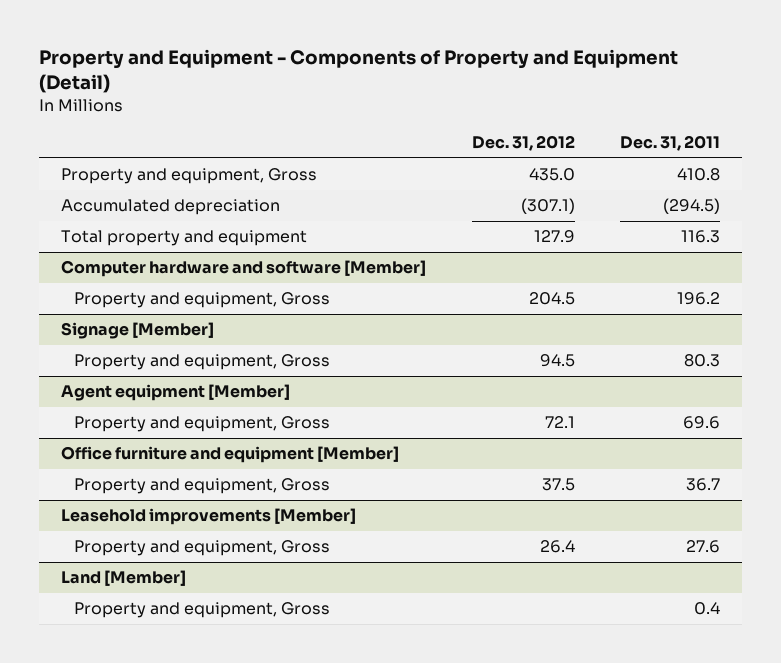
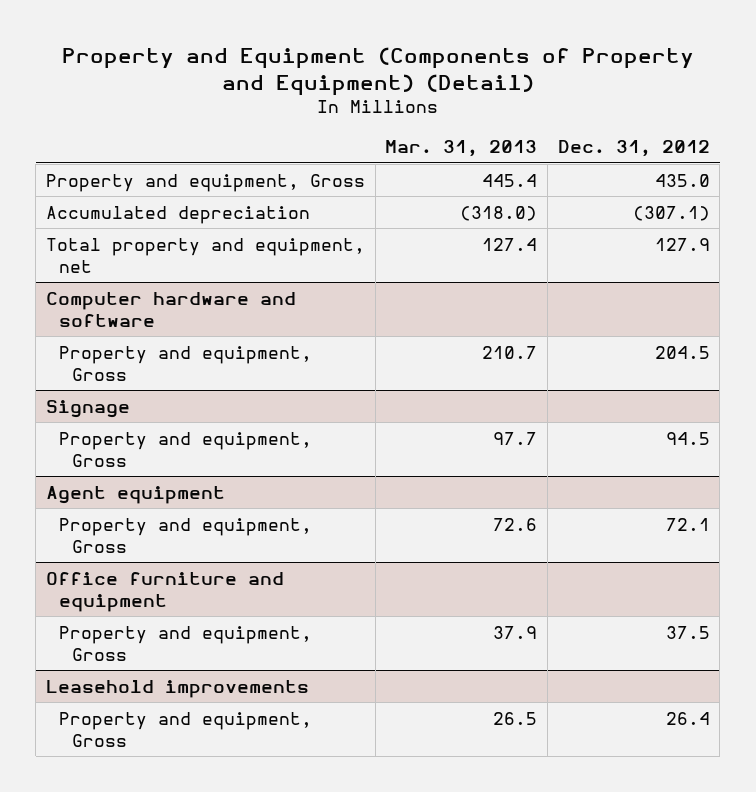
- Property and Equipment - Components of Property and Equipment (Detail)
+ Property and Equipment (Components of Property and Equipment) (Detail)
- | Dec. 31, 2012 | Dec. 31, 2011
+ | Mar. 31, 2013 | Dec. 31, 2012
- Total property and equipment | 127.9 | 116.3
- Computer hardware and software [Member]
+ Total property and equipment, net | 127.4 | 127.9
+ Computer hardware and software
- Signage [Member]
+ Signage
- Agent equipment [Member]
+ Agent equipment
- Office furniture and equipment [Member]
+ Office furniture and equipment
- Leasehold improvements [Member]
+ Leasehold improvements
- Land [Member]
- Property and equipment, Gross | | 0.4

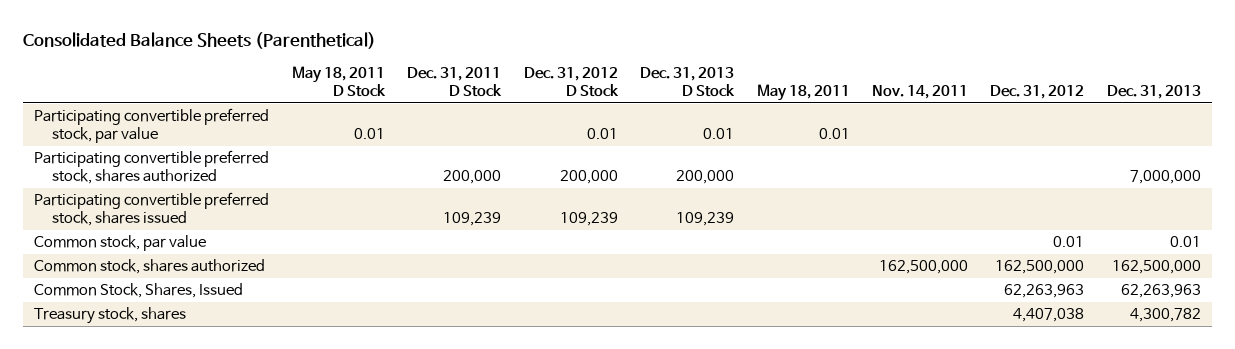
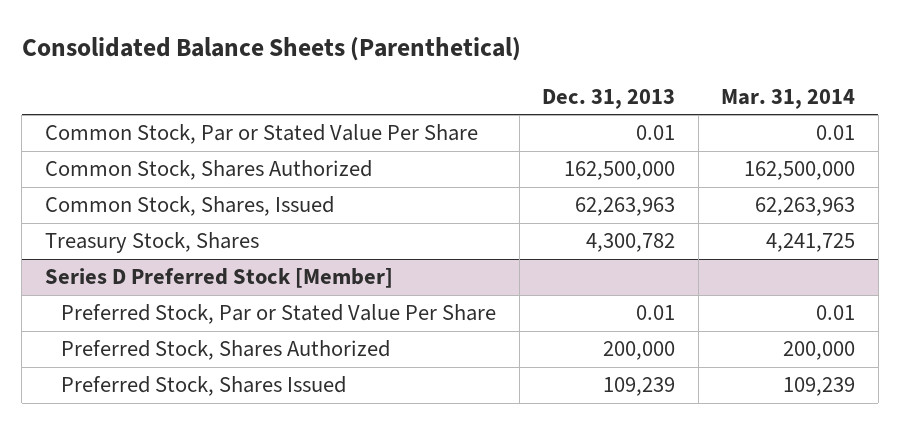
- | May 18, 2011 D Stock | Dec. 31, 2011 D Stock | Dec. 31, 2012 D Stock | Dec. 31, 2013 D Stock | May 18, 2011 | Nov. 14, 2011 | Dec. 31, 2012 | Dec. 31, 2013
+ | Dec. 31, 2013 | Mar. 31, 2014
- Participating convertible preferred stock, par value | 0.01 | | 0.01 | 0.01 | 0.01 | | |
- Participating convertible preferred stock, shares authorized | | 200,000 | 200,000 | 200,000 | | | | 7,000,000
- Participating convertible preferred stock, shares issued | | 109,239 | 109,239 | 109,239 | | | |
- Common stock, par value | | | | | | | 0.01 | 0.01
- Common stock, shares authorized | | | | | | 162,500,000 | 162,500,000 | 162,500,000
+ Common Stock, Par or Stated Value Per Share | 0.01 | 0.01
+ Common Stock, Shares Authorized | 162,500,000 | 162,500,000
- Treasury stock, shares | | | | | | | 4,407,038 | 4,300,782
+ Treasury Stock, Shares | 4,300,782 | 4,241,725
+ Series D Preferred Stock [Member]
+ Preferred Stock, Par or Stated Value Per Share | 0.01 | 0.01
+ Preferred Stock, Shares Authorized | 200,000 | 200,000
+ Preferred Stock, Shares Issued | 109,239 | 109,239

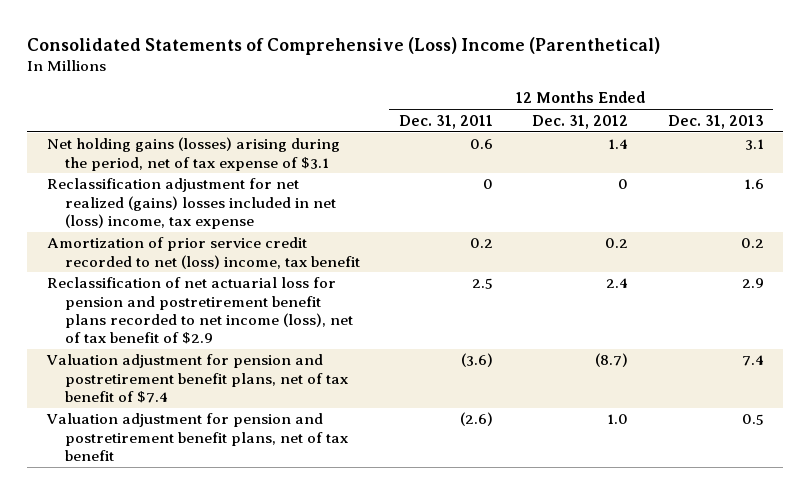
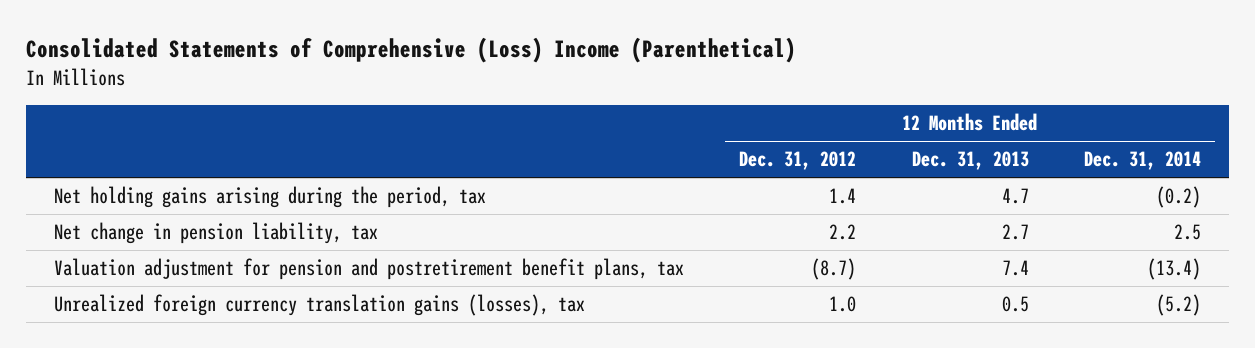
- | 12 Months Ended Dec. 31, 2011 | 12 Months Ended Dec. 31, 2012 | 12 Months Ended Dec. 31, 2013
+ | 12 Months Ended Dec. 31, 2012 | 12 Months Ended Dec. 31, 2013 | 12 Months Ended Dec. 31, 2014
- Net holding gains (losses) arising during the period, net of tax expense of $3.1 | 0.6 | 1.4 | 3.1
- Reclassification adjustment for net realized (gains) losses included in net (loss) income, tax expense | 0 | 0 | 1.6
- Amortization of prior service credit recorded to net (loss) income, tax benefit | 0.2 | 0.2 | 0.2
- Reclassification of net actuarial loss for pension and postretirement benefit plans recorded to net income (loss), net of tax benefit of $2.9 | 2.5 | 2.4 | 2.9
- Valuation adjustment for pension and postretirement benefit plans, net of tax benefit of $7.4 | (3.6) | (8.7) | 7.4
- Valuation adjustment for pension and postretirement benefit plans, net of tax benefit | (2.6) | 1.0 | 0.5
+ Net holding gains arising during the period, tax | 1.4 | 4.7 | (0.2)
+ Net change in pension liability, tax | 2.2 | 2.7 | 2.5
+ Valuation adjustment for pension and postretirement benefit plans, tax | (8.7) | 7.4 | (13.4)
+ Unrealized foreign currency translation gains (losses), tax | 1.0 | 0.5 | (5.2)

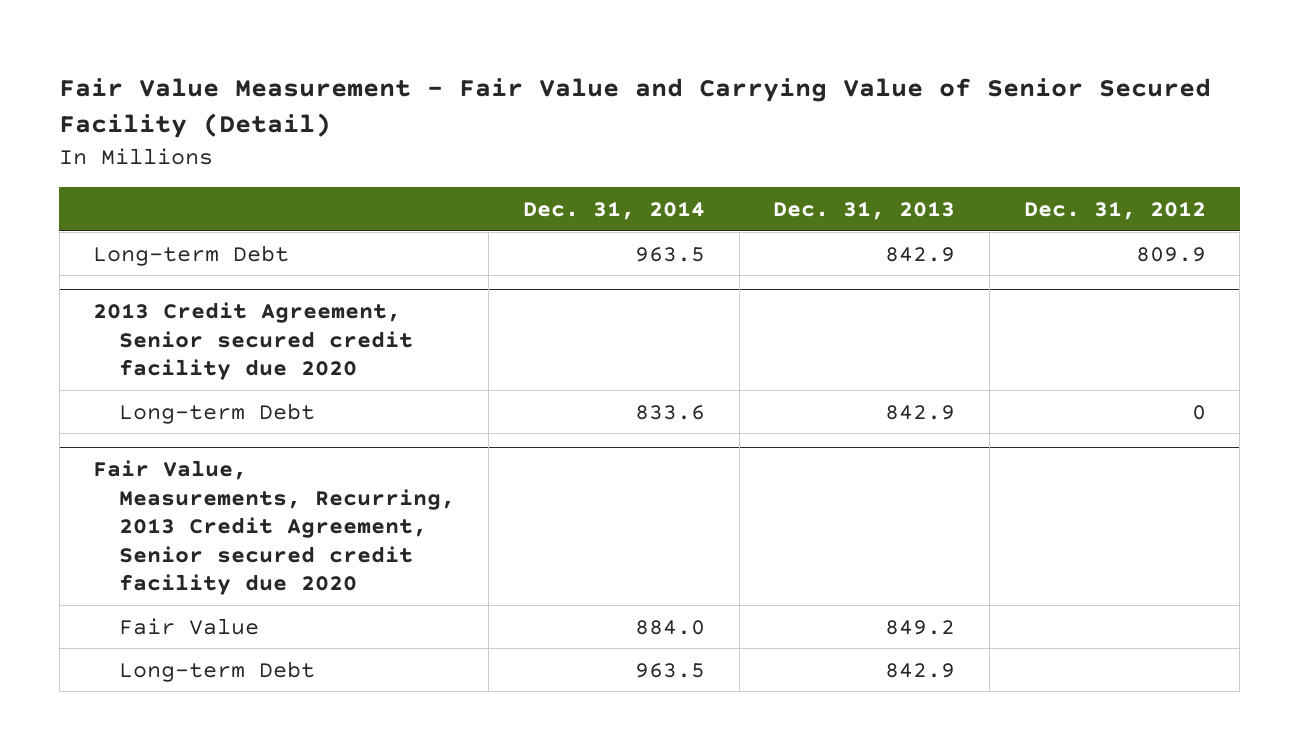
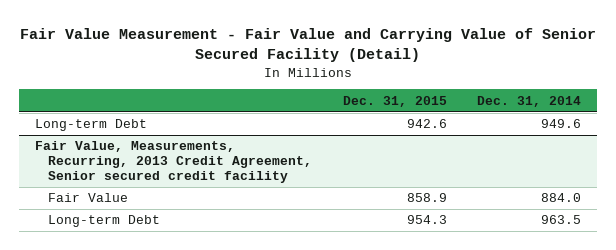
- | Dec. 31, 2014 | Dec. 31, 2013 | Dec. 31, 2012
+ | Dec. 31, 2015 | Dec. 31, 2014
- Long-term Debt | 963.5 | 842.9 | 809.9
- 2013 Credit Agreement, Senior secured credit facility due 2020
- Long-term Debt | 833.6 | 842.9 | 0
- Fair Value, Measurements, Recurring, 2013 Credit Agreement, Senior secured credit facility due 2020
+ Long-term Debt | 942.6 | 949.6
+ Fair Value, Measurements, Recurring, 2013 Credit Agreement, Senior secured credit facility

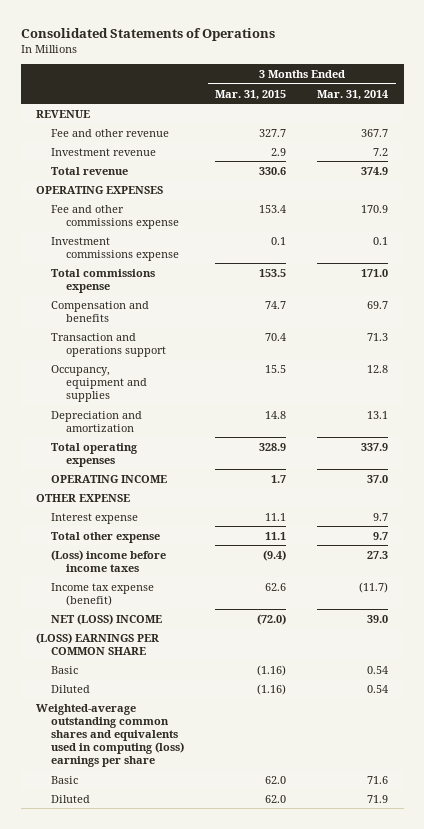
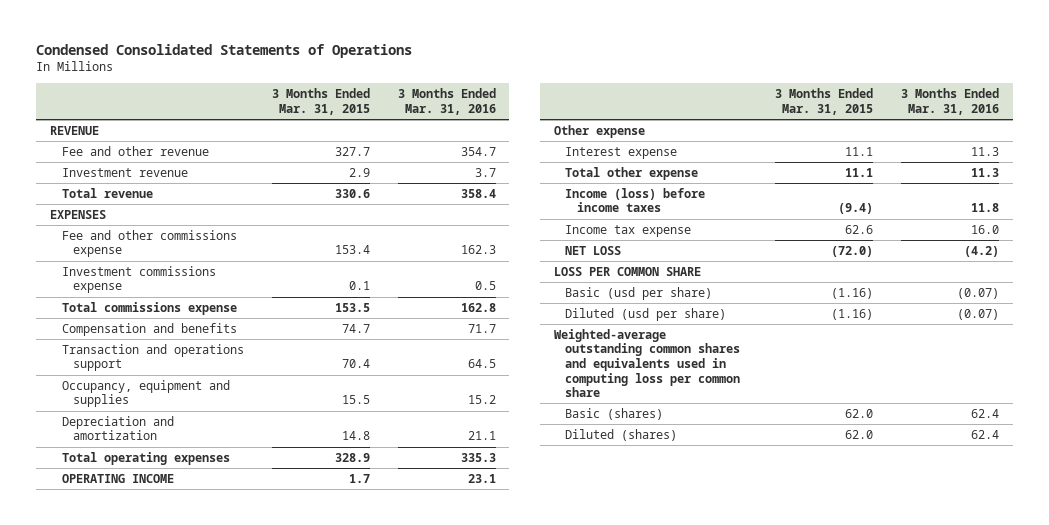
- Consolidated Statements of Operations
+ Condensed Consolidated Statements of Operations
- | 3 Months Ended Mar. 31, 2015 | 3 Months Ended Mar. 31, 2014
+ | 3 Months Ended Mar. 31, 2015 | 3 Months Ended Mar. 31, 2016
- OPERATING EXPENSES
+ EXPENSES
- OTHER EXPENSE
+ Other expense
- (Loss) income before income taxes | (9.4) | 27.3
- Income tax expense (benefit) | 62.6 | (11.7)
- NET (LOSS) INCOME | (72.0) | 39.0
- (LOSS) EARNINGS PER COMMON SHARE
- Basic | (1.16) | 0.54
- Diluted | (1.16) | 0.54
- Weighted-average outstanding common shares and equivalents used in computing (loss) earnings per share
- Basic | 62.0 | 71.6
- Diluted | 62.0 | 71.9
+ Income (loss) before income taxes | (9.4) | 11.8
+ Income tax expense | 62.6 | 16.0
+ NET LOSS | (72.0) | (4.2)
+ LOSS PER COMMON SHARE
+ Basic (usd per share) | (1.16) | (0.07)
+ Diluted (usd per share) | (1.16) | (0.07)
+ Weighted-average outstanding common shares and equivalents used in computing loss per common share
+ Basic (shares) | 62.0 | 62.4
+ Diluted (shares) | 62.0 | 62.4

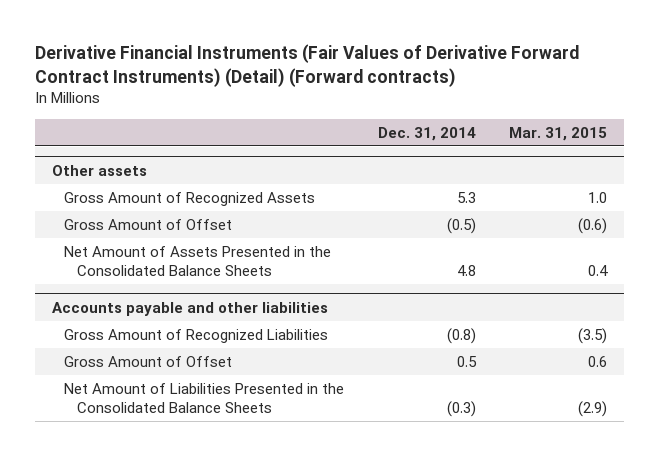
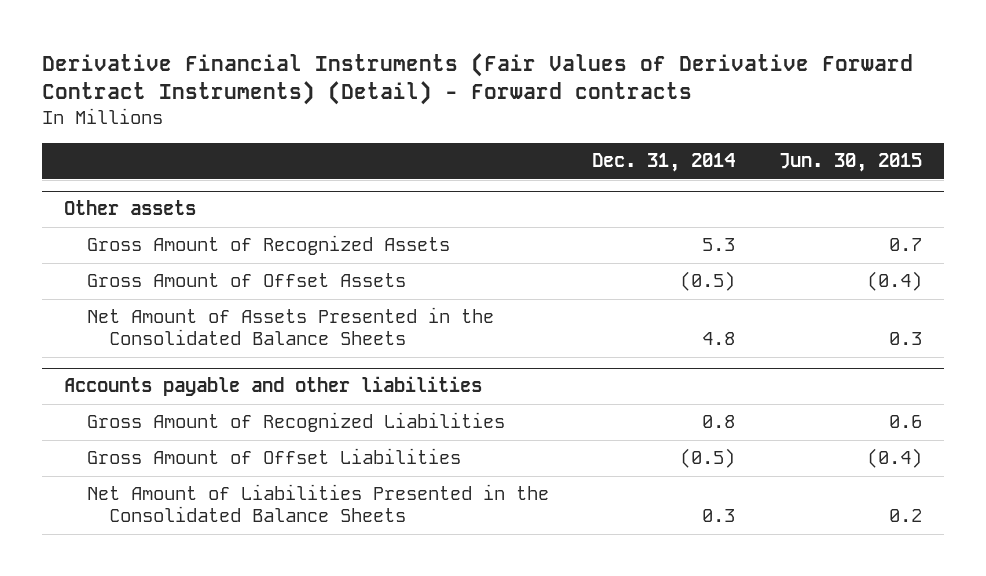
- Derivative Financial Instruments (Fair Values of Derivative Forward Contract Instruments) (Detail) (Forward contracts)
+ Derivative Financial Instruments (Fair Values of Derivative Forward Contract Instruments) (Detail) - Forward contracts
- | Dec. 31, 2014 | Mar. 31, 2015
+ | Dec. 31, 2014 | Jun. 30, 2015
@ Other assets
- Gross Amount of Offset | (0.5) | (0.6)
+ Gross Amount of Offset Assets | (0.5) | (0.4)
@ Accounts payable and other liabilities
- Gross Amount of Recognized Liabilities | (0.8) | (3.5)
- Gross Amount of Offset | 0.5 | 0.6
- Net Amount of Liabilities Presented in the Consolidated Balance Sheets | (0.3) | (2.9)
+ Gross Amount of Recognized Liabilities | 0.8 | 0.6
+ Gross Amount of Offset Liabilities | (0.5) | (0.4)
+ Net Amount of Liabilities Presented in the Consolidated Balance Sheets | 0.3 | 0.2

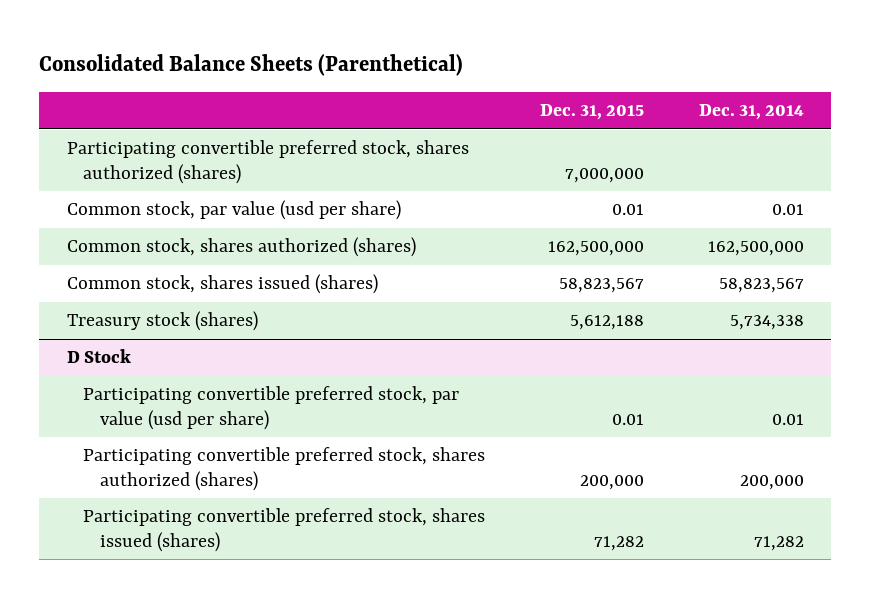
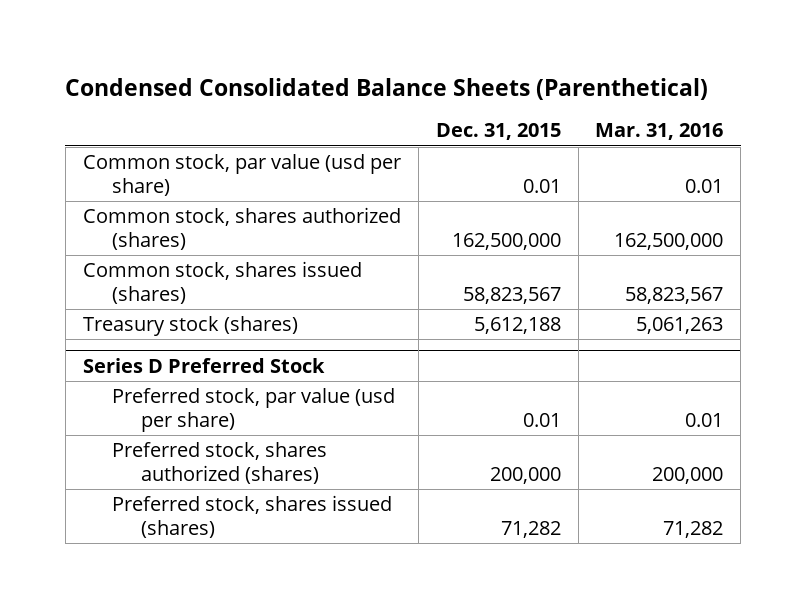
- Consolidated Balance Sheets (Parenthetical)
+ Condensed Consolidated Balance Sheets (Parenthetical)
- | Dec. 31, 2015 | Dec. 31, 2014
+ | Dec. 31, 2015 | Mar. 31, 2016
- Participating convertible preferred stock, shares authorized (shares) | 7,000,000 |
- D Stock
- Participating convertible preferred stock, par value (usd per share) | 0.01 | 0.01
- Participating convertible preferred stock, shares authorized (shares) | 200,000 | 200,000
- Participating convertible preferred stock, shares issued (shares) | 71,282 | 71,282
+ Series D Preferred Stock
+ Preferred stock, par value (usd per share) | 0.01 | 0.01
+ Preferred stock, shares authorized (shares) | 200,000 | 200,000
+ Preferred stock, shares issued (shares) | 71,282 | 71,282

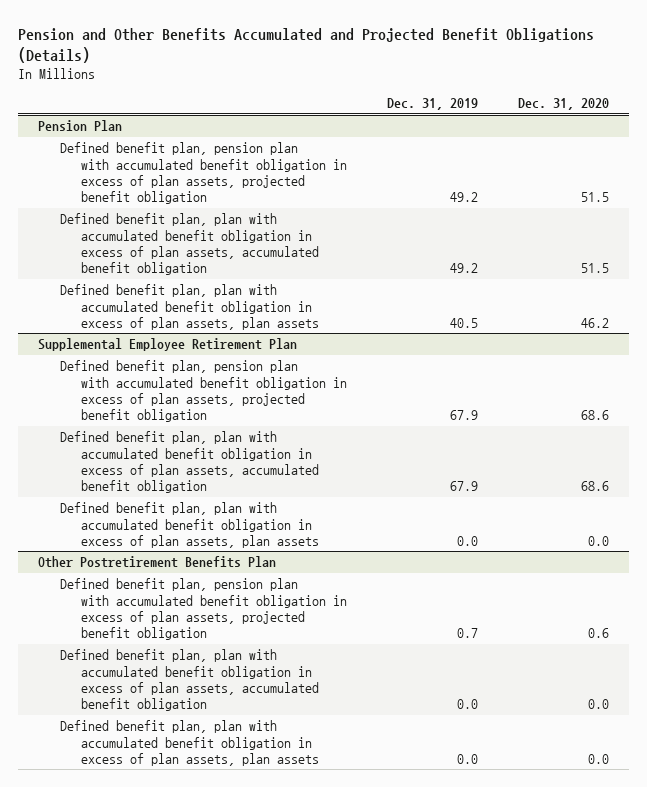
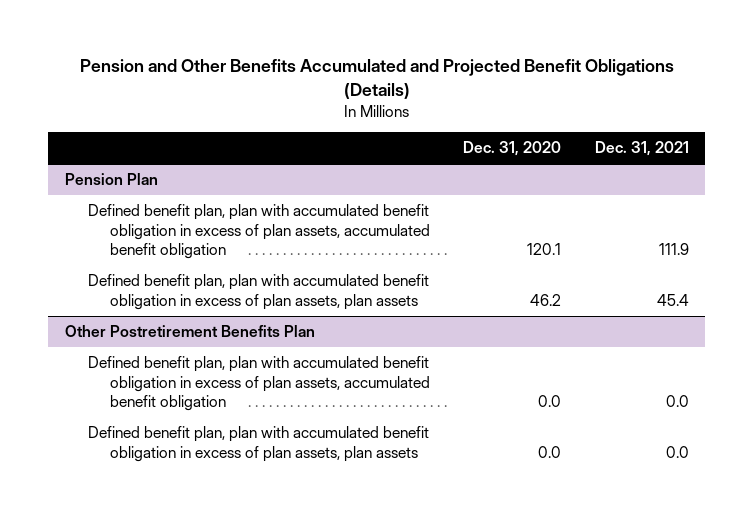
- | Dec. 31, 2019 | Dec. 31, 2020
+ | Dec. 31, 2020 | Dec. 31, 2021
@ Pension Plan
- Defined benefit plan, pension plan with accumulated benefit obligation in excess of plan assets, projected benefit obligation | 49.2 | 51.5
- Defined benefit plan, plan with accumulated benefit obligation in excess of plan assets, accumulated benefit obligation | 49.2 | 51.5
+ Defined benefit plan, plan with accumulated benefit obligation in excess of plan assets, accumulated benefit obligation | 120.1 | 111.9
- Supplemental Employee Retirement Plan
- Defined benefit plan, pension plan with accumulated benefit obligation in excess of plan assets, projected benefit obligation | 67.9 | 68.6
- Defined benefit plan, plan with accumulated benefit obligation in excess of plan assets, accumulated benefit obligation | 67.9 | 68.6
- Defined benefit plan, plan with accumulated benefit obligation in excess of plan assets, plan assets | 0.0 | 0.0
@ Other Postretirement Benefits Plan
- Defined benefit plan, pension plan with accumulated benefit obligation in excess of plan assets, projected benefit obligation | 0.7 | 0.6

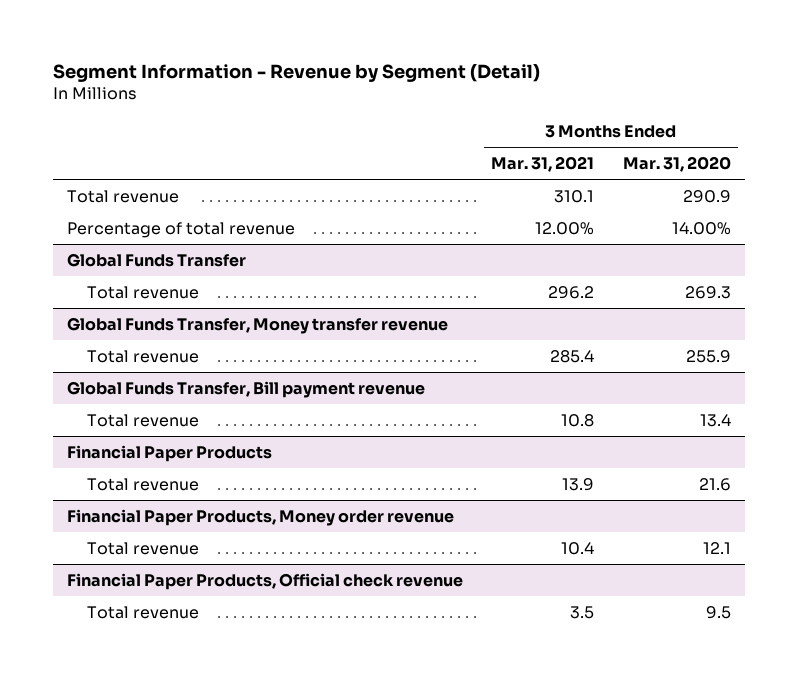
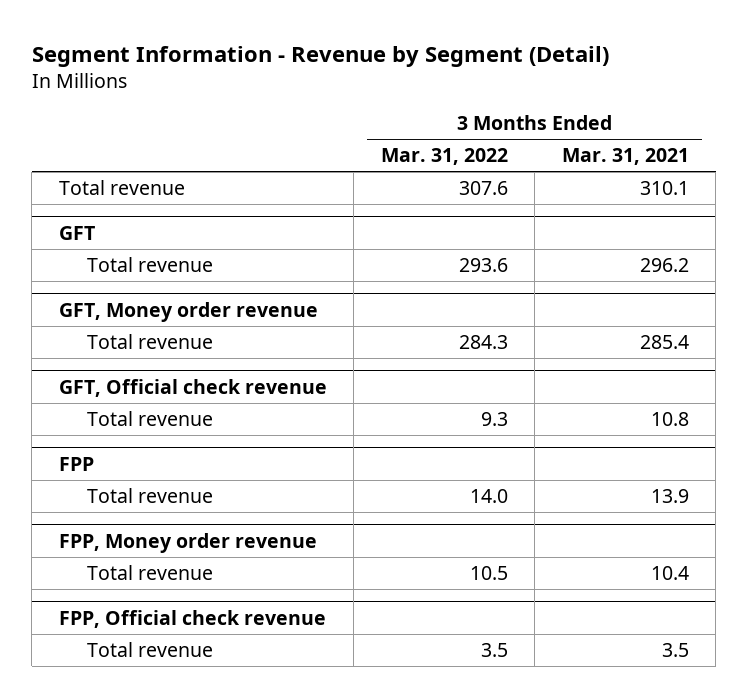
- | 3 Months Ended Mar. 31, 2021 | 3 Months Ended Mar. 31, 2020
+ | 3 Months Ended Mar. 31, 2022 | 3 Months Ended Mar. 31, 2021
- Percentage of total revenue | 12.00% | 14.00%
- Global Funds Transfer
+ GFT
- Global Funds Transfer, Money transfer revenue
+ GFT, Money order revenue
- Global Funds Transfer, Bill payment revenue
+ GFT, Official check revenue
- Financial Paper Products
+ FPP
- Financial Paper Products, Money order revenue
+ FPP, Money order revenue
- Financial Paper Products, Official check revenue
+ FPP, Official check revenue

